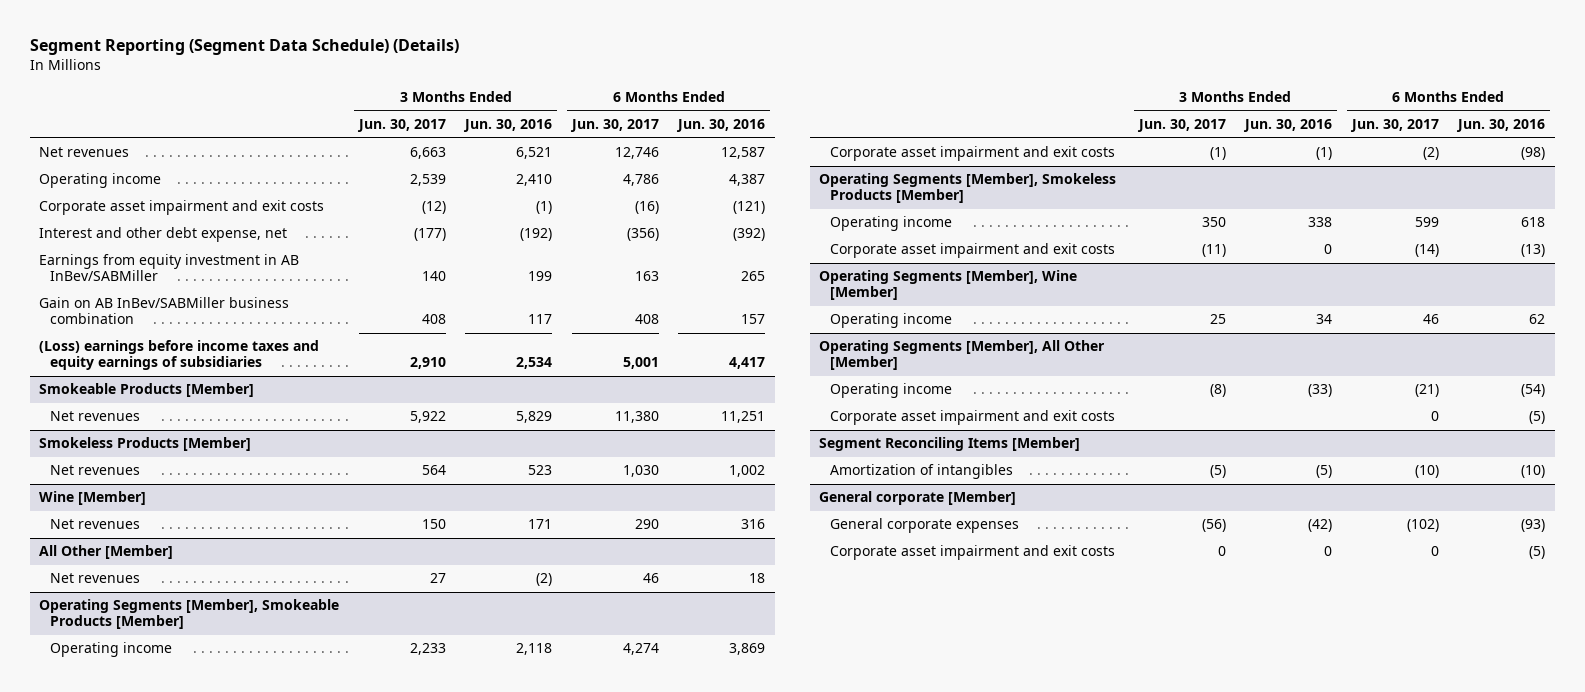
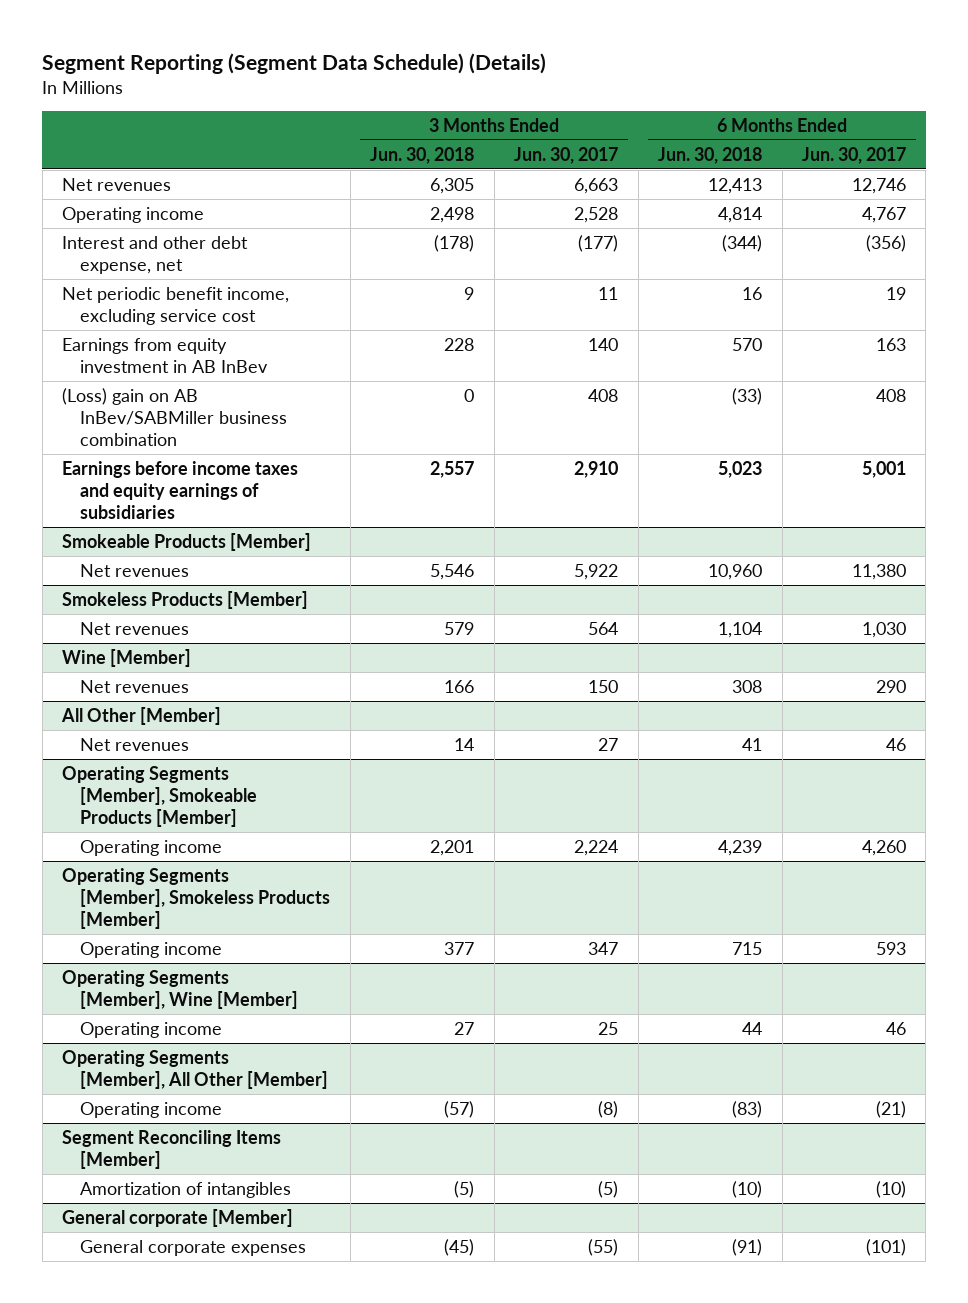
- | 3 Months Ended Jun. 30, 2017 | 3 Months Ended Jun. 30, 2016 | 6 Months Ended Jun. 30, 2017 | 6 Months Ended Jun. 30, 2016
+ | 3 Months Ended Jun. 30, 2018 | 3 Months Ended Jun. 30, 2017 | 6 Months Ended Jun. 30, 2018 | 6 Months Ended Jun. 30, 2017
- Operating income | 2,539 | 2,410 | 4,786 | 4,387
- Corporate asset impairment and exit costs | (12) | (1) | (16) | (121)
+ Operating income | 2,498 | 2,528 | 4,814 | 4,767
- Earnings from equity investment in AB InBev/SABMiller | 140 | 199 | 163 | 265
- Gain on AB InBev/SABMiller business combination | 408 | 117 | 408 | 157
- (Loss) earnings before income taxes and equity earnings of subsidiaries | 2,910 | 2,534 | 5,001 | 4,417
+ Net periodic benefit income, excluding service cost | 9 | 11 | 16 | 19
+ Earnings from equity investment in AB InBev | 228 | 140 | 570 | 163
+ (Loss) gain on AB InBev/SABMiller business combination | 0 | 408 | (33) | 408
+ Earnings before income taxes and equity earnings of subsidiaries | 2,557 | 2,910 | 5,023 | 5,001
@ Operating Segments [Member], Smokeable Products [Member]
- Operating income | 2,233 | 2,118 | 4,274 | 3,869
- Corporate asset impairment and exit costs | (1) | (1) | (2) | (98)
+ Operating income | 2,201 | 2,224 | 4,239 | 4,260
@ Operating Segments [Member], Smokeless Products [Member]
- Operating income | 350 | 338 | 599 | 618
- Corporate asset impairment and exit costs | (11) | 0 | (14) | (13)
+ Operating income | 377 | 347 | 715 | 593
@ Operating Segments [Member], All Other [Member]
- Corporate asset impairment and exit costs | | | 0 | (5)
@ General corporate [Member]
- General corporate expenses | (56) | (42) | (102) | (93)
- Corporate asset impairment and exit costs | 0 | 0 | 0 | (5)
+ General corporate expenses | (45) | (55) | (91) | (101)

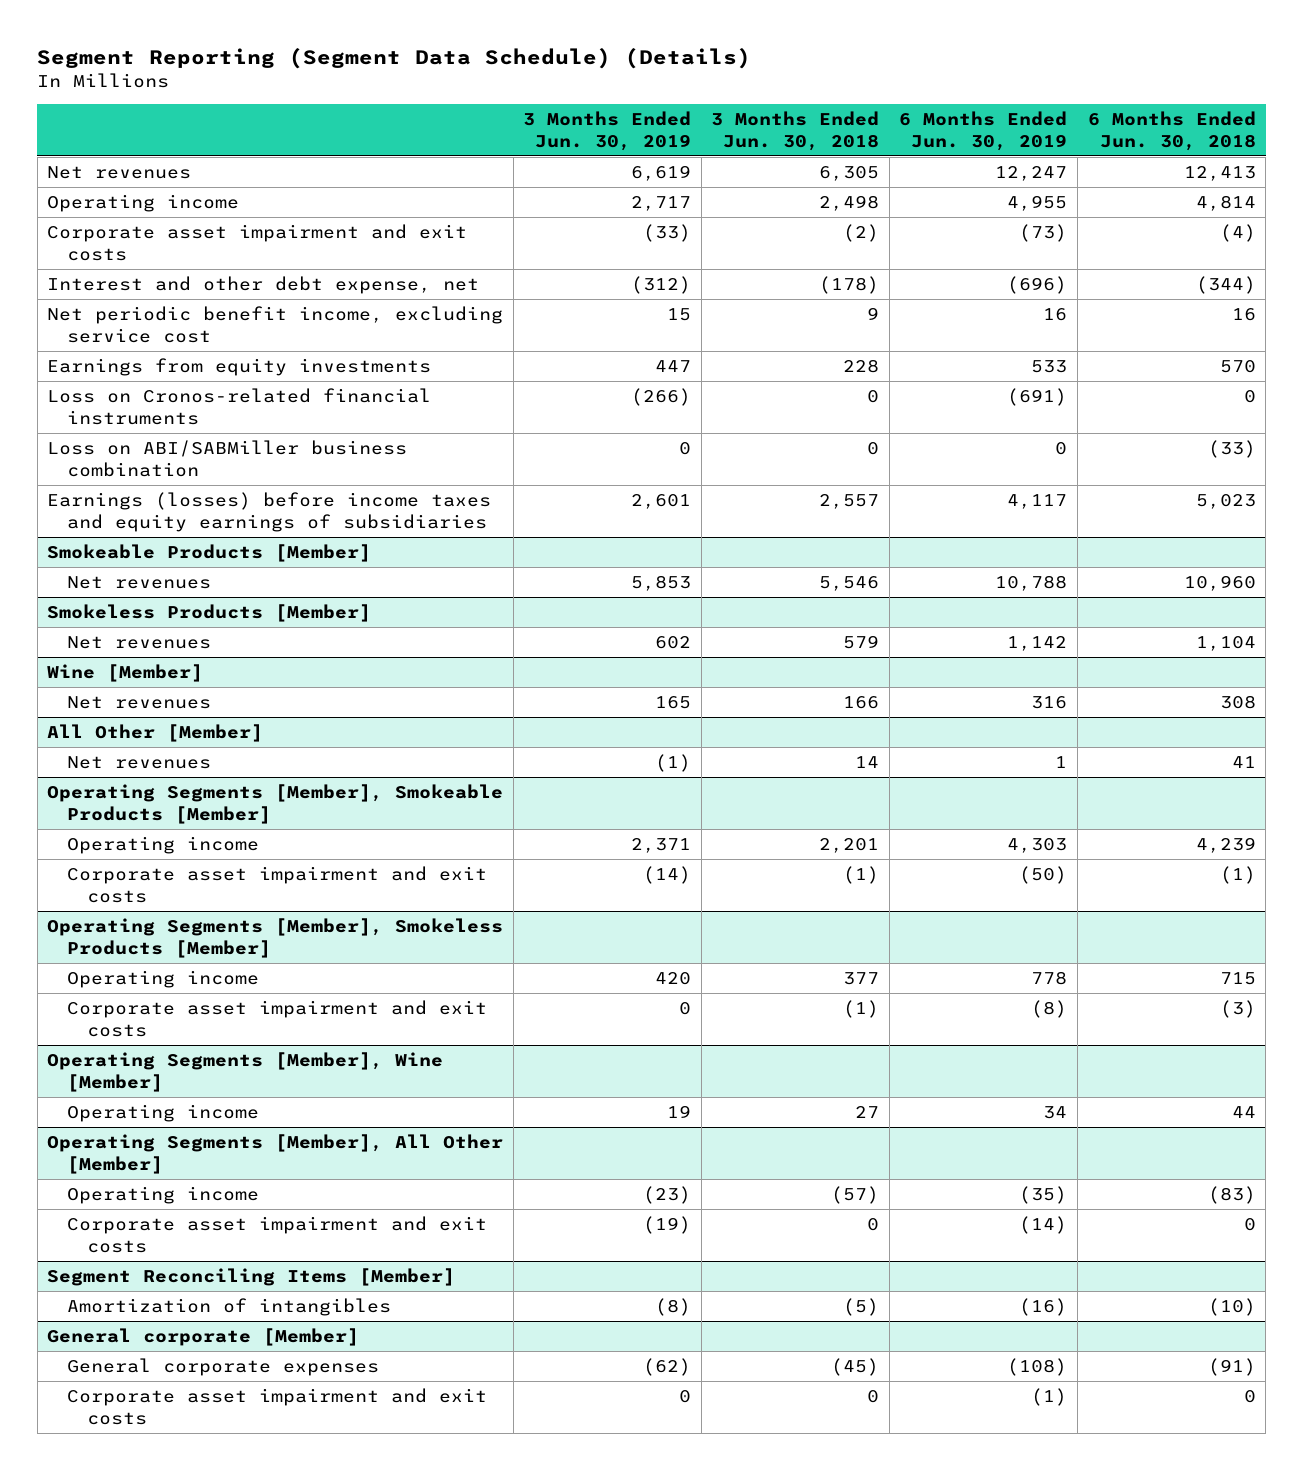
- | 3 Months Ended Jun. 30, 2018 | 3 Months Ended Jun. 30, 2017 | 6 Months Ended Jun. 30, 2018 | 6 Months Ended Jun. 30, 2017
+ | 3 Months Ended Jun. 30, 2019 | 3 Months Ended Jun. 30, 2018 | 6 Months Ended Jun. 30, 2019 | 6 Months Ended Jun. 30, 2018
+ Corporate asset impairment and exit costs | (33) | (2) | (73) | (4)
- Earnings from equity investment in AB InBev | 228 | 140 | 570 | 163
- (Loss) gain on AB InBev/SABMiller business combination | 0 | 408 | (33) | 408
- Earnings before income taxes and equity earnings of subsidiaries | 2,557 | 2,910 | 5,023 | 5,001
+ Earnings from equity investments | 447 | 228 | 533 | 570
+ Loss on Cronos-related financial instruments | (266) | 0 | (691) | 0
+ Loss on ABI/SABMiller business combination | 0 | 0 | 0 | (33)
+ Earnings (losses) before income taxes and equity earnings of subsidiaries | 2,601 | 2,557 | 4,117 | 5,023
@ Operating Segments [Member], Smokeable Products [Member]
+ Corporate asset impairment and exit costs | (14) | (1) | (50) | (1)
@ Operating Segments [Member], Smokeless Products [Member]
+ Corporate asset impairment and exit costs | 0 | (1) | (8) | (3)
@ Operating Segments [Member], All Other [Member]
+ Corporate asset impairment and exit costs | (19) | 0 | (14) | 0
@ General corporate [Member]
+ Corporate asset impairment and exit costs | 0 | 0 | (1) | 0

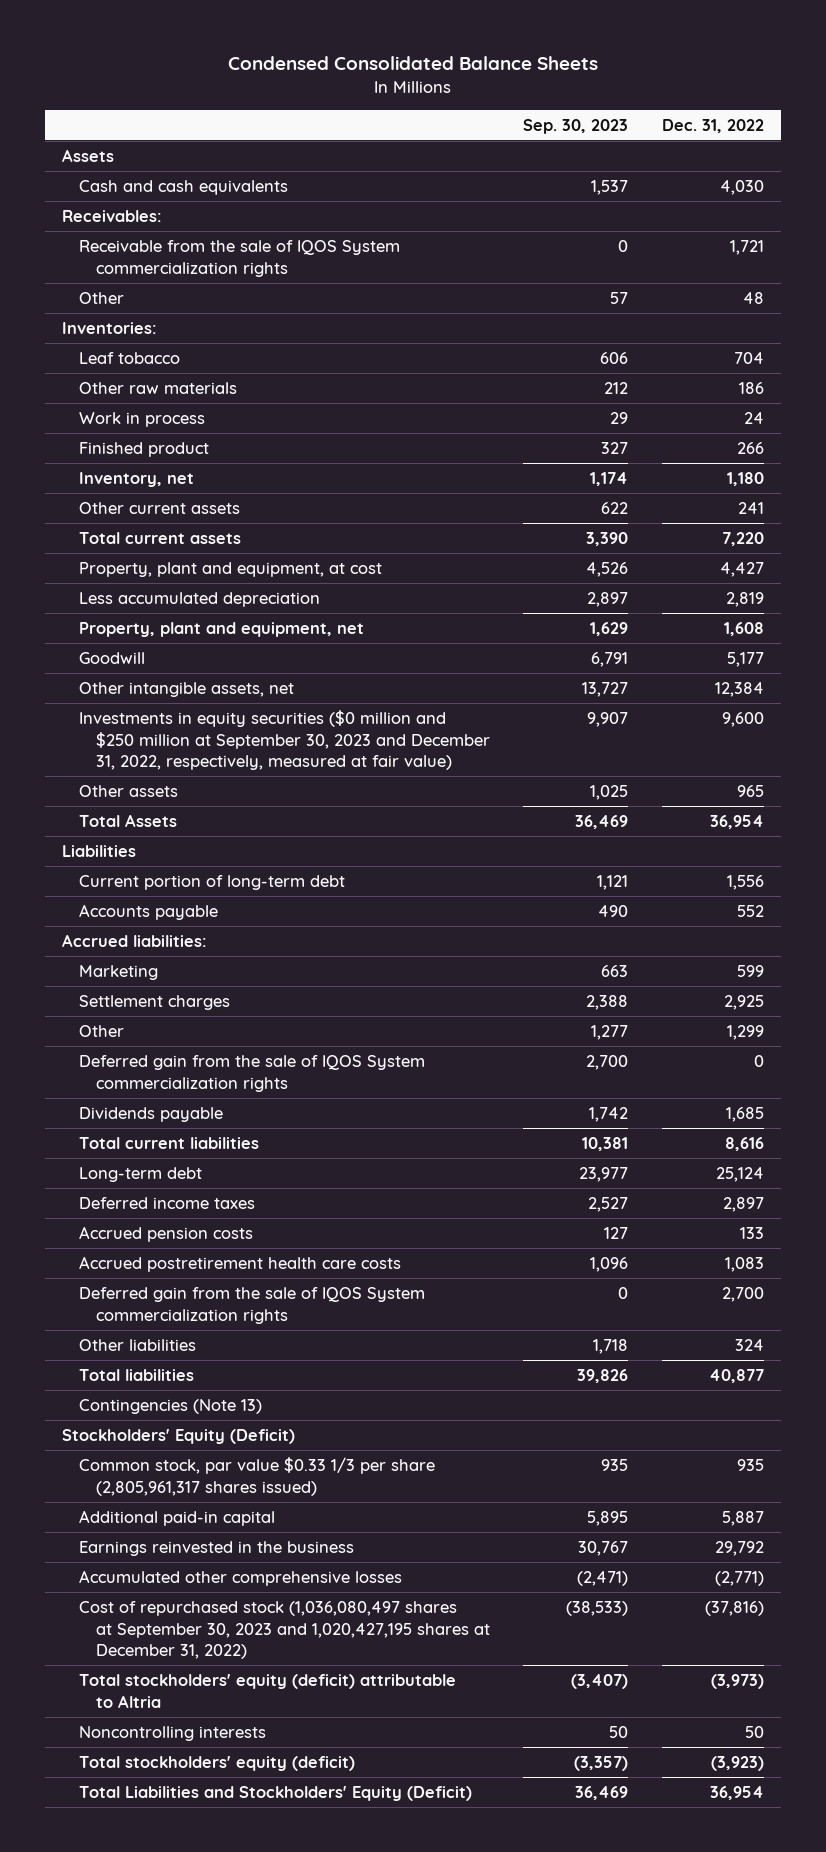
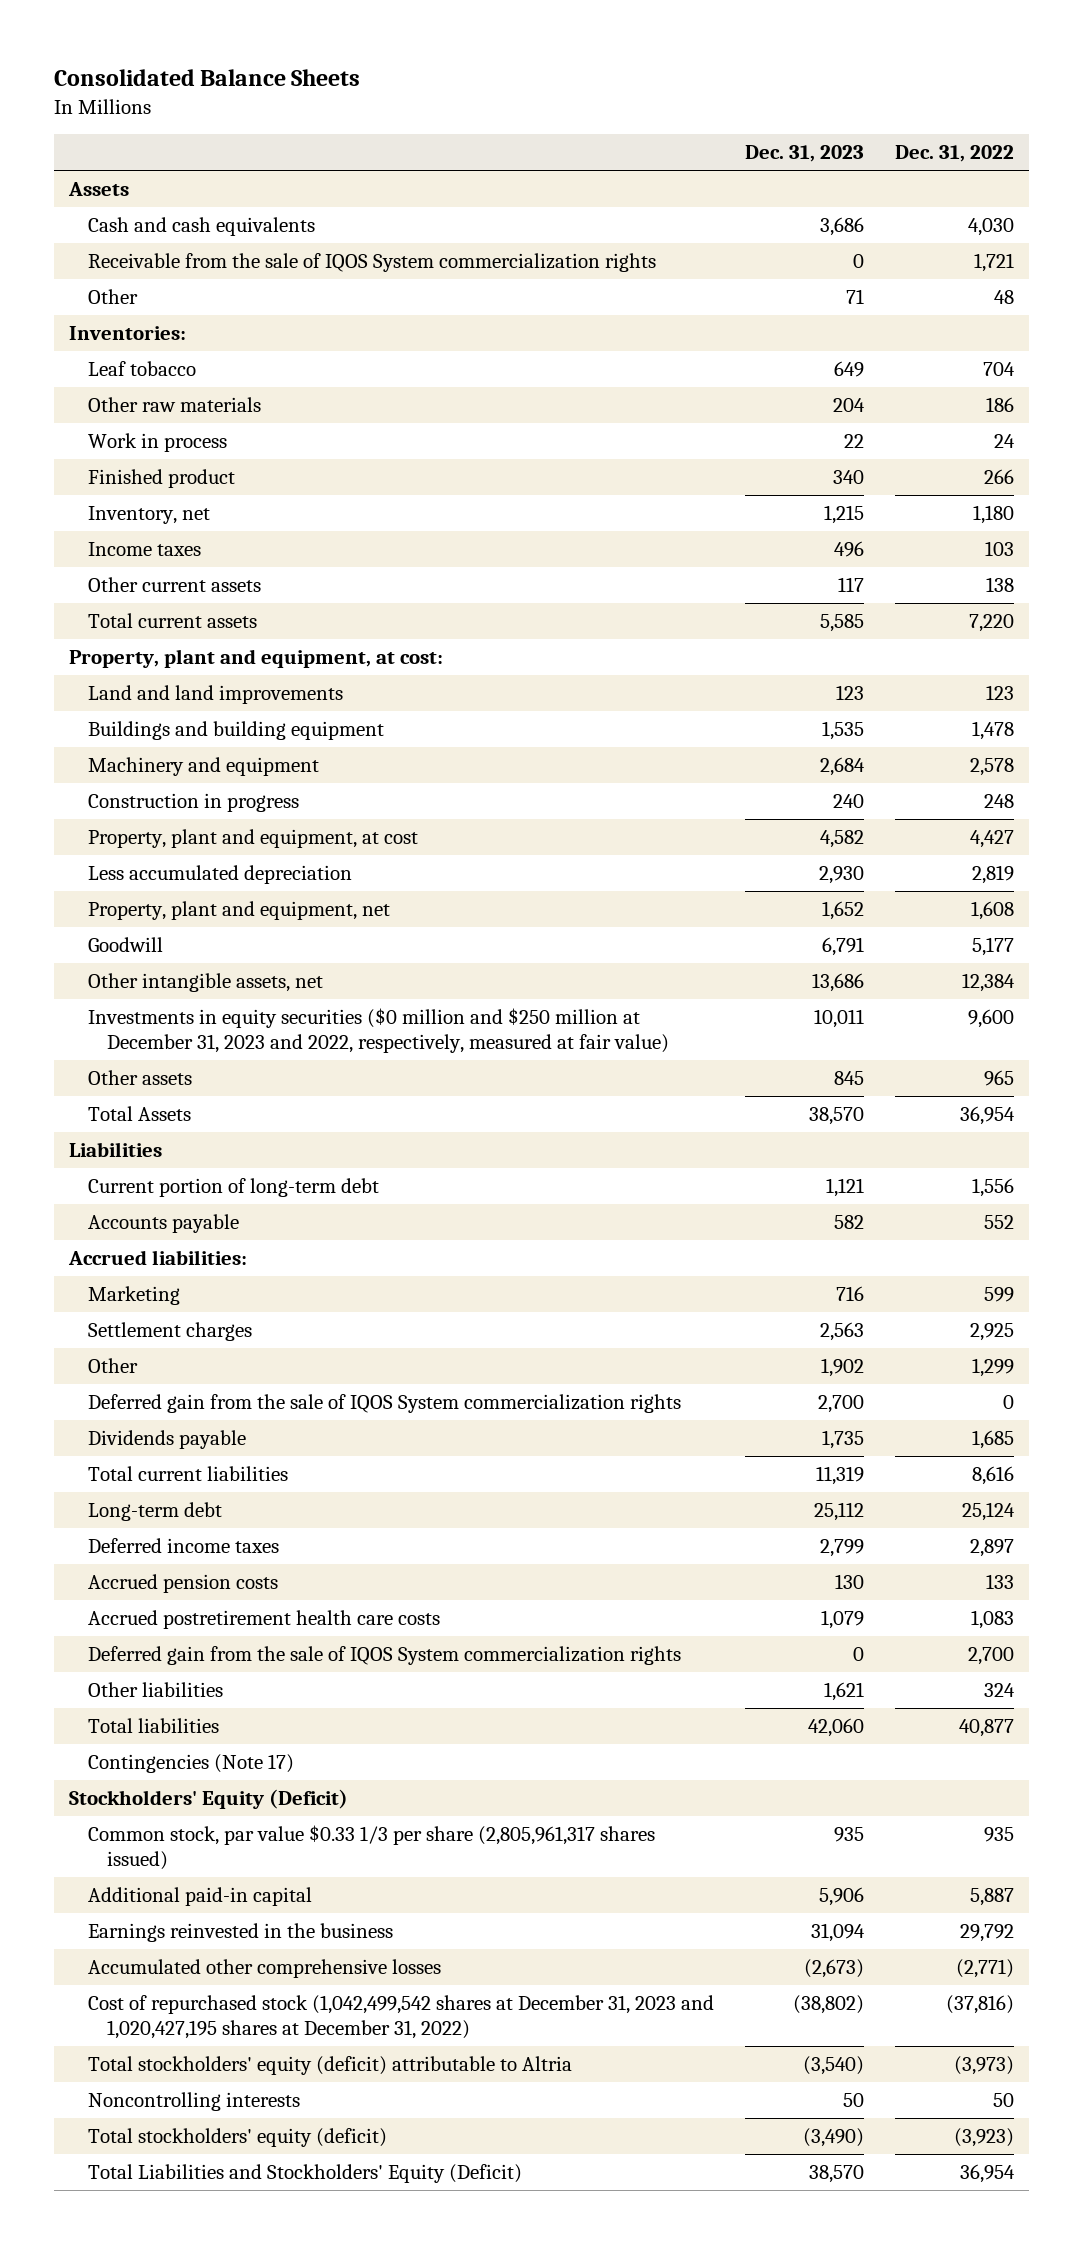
- Condensed Consolidated Balance Sheets
+ Consolidated Balance Sheets
- | Sep. 30, 2023 | Dec. 31, 2022
+ | Dec. 31, 2023 | Dec. 31, 2022
- Receivables:
- Other current assets | 622 | 241
+ Income taxes | 496 | 103
+ Other current assets | 117 | 138
+ Property, plant and equipment, at cost:
+ Land and land improvements | 123 | 123
+ Buildings and building equipment | 1,535 | 1,478
+ Machinery and equipment | 2,684 | 2,578
+ Construction in progress | 240 | 248
- Investments in equity securities ($0 million and $250 million at September 30, 2023 and December 31, 2022, respectively, measured at fair value) | 9,907 | 9,600
+ Investments in equity securities ($0 million and $250 million at December 31, 2023 and 2022, respectively, measured at fair value) | 10,011 | 9,600
- Contingencies (Note 13)
+ Contingencies (Note 17)
- Cost of repurchased stock (1,036,080,497 shares at September 30, 2023 and 1,020,427,195 shares at December 31, 2022) | (38,533) | (37,816)
+ Cost of repurchased stock (1,042,499,542 shares at December 31, 2023 and 1,020,427,195 shares at December 31, 2022) | (38,802) | (37,816)

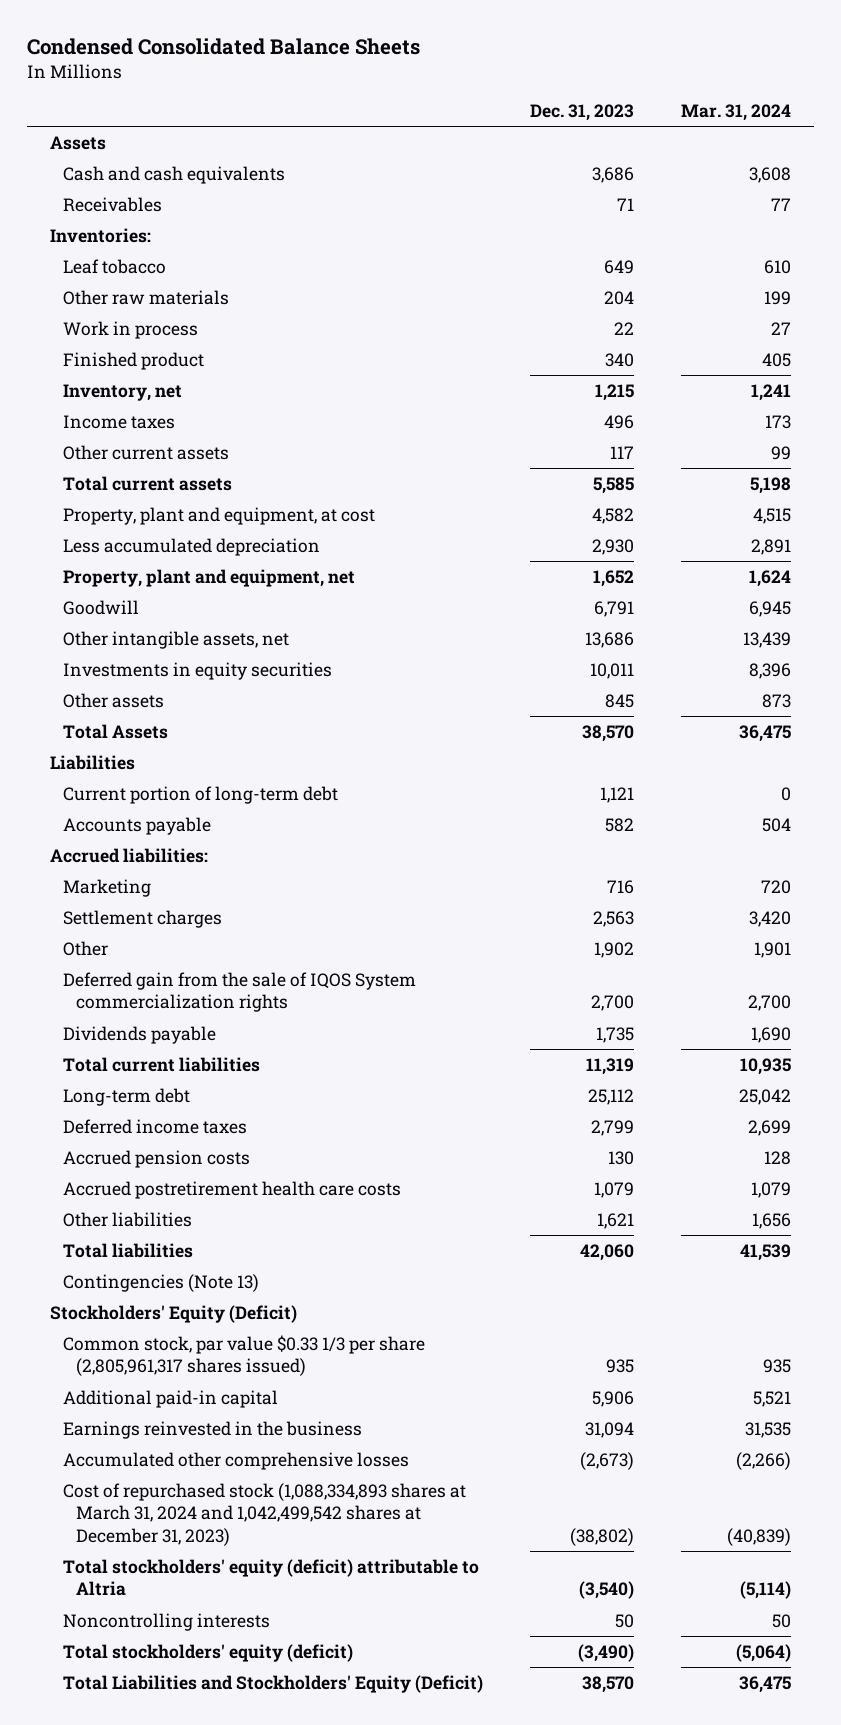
- Consolidated Balance Sheets
+ Condensed Consolidated Balance Sheets
- | Dec. 31, 2023 | Dec. 31, 2022
+ | Dec. 31, 2023 | Mar. 31, 2024
- Receivable from the sale of IQOS System commercialization rights | 0 | 1,721
- Other | 71 | 48
+ Receivables | 71 | 77
- Property, plant and equipment, at cost:
- Land and land improvements | 123 | 123
- Buildings and building equipment | 1,535 | 1,478
- Machinery and equipment | 2,684 | 2,578
- Construction in progress | 240 | 248
- Investments in equity securities ($0 million and $250 million at December 31, 2023 and 2022, respectively, measured at fair value) | 10,011 | 9,600
+ Investments in equity securities | 10,011 | 8,396
- Deferred gain from the sale of IQOS System commercialization rights | 0 | 2,700
- Contingencies (Note 17)
+ Contingencies (Note 13)
- Cost of repurchased stock (1,042,499,542 shares at December 31, 2023 and 1,020,427,195 shares at December 31, 2022) | (38,802) | (37,816)
+ Cost of repurchased stock (1,088,334,893 shares at March 31, 2024 and 1,042,499,542 shares at December 31, 2023) | (38,802) | (40,839)

